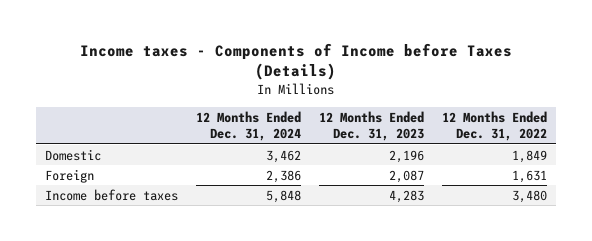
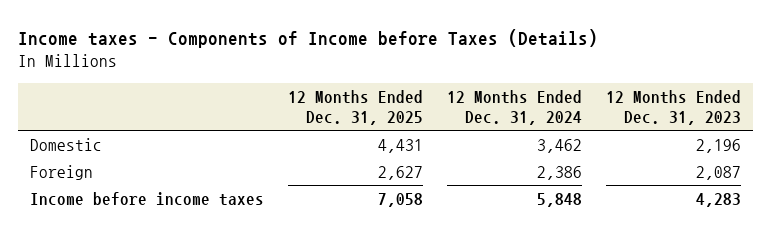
- | 12 Months Ended Dec. 31, 2024 | 12 Months Ended Dec. 31, 2023 | 12 Months Ended Dec. 31, 2022
+ | 12 Months Ended Dec. 31, 2025 | 12 Months Ended Dec. 31, 2024 | 12 Months Ended Dec. 31, 2023
- Income before taxes | 5,848 | 4,283 | 3,480
+ Income before income taxes | 7,058 | 5,848 | 4,283

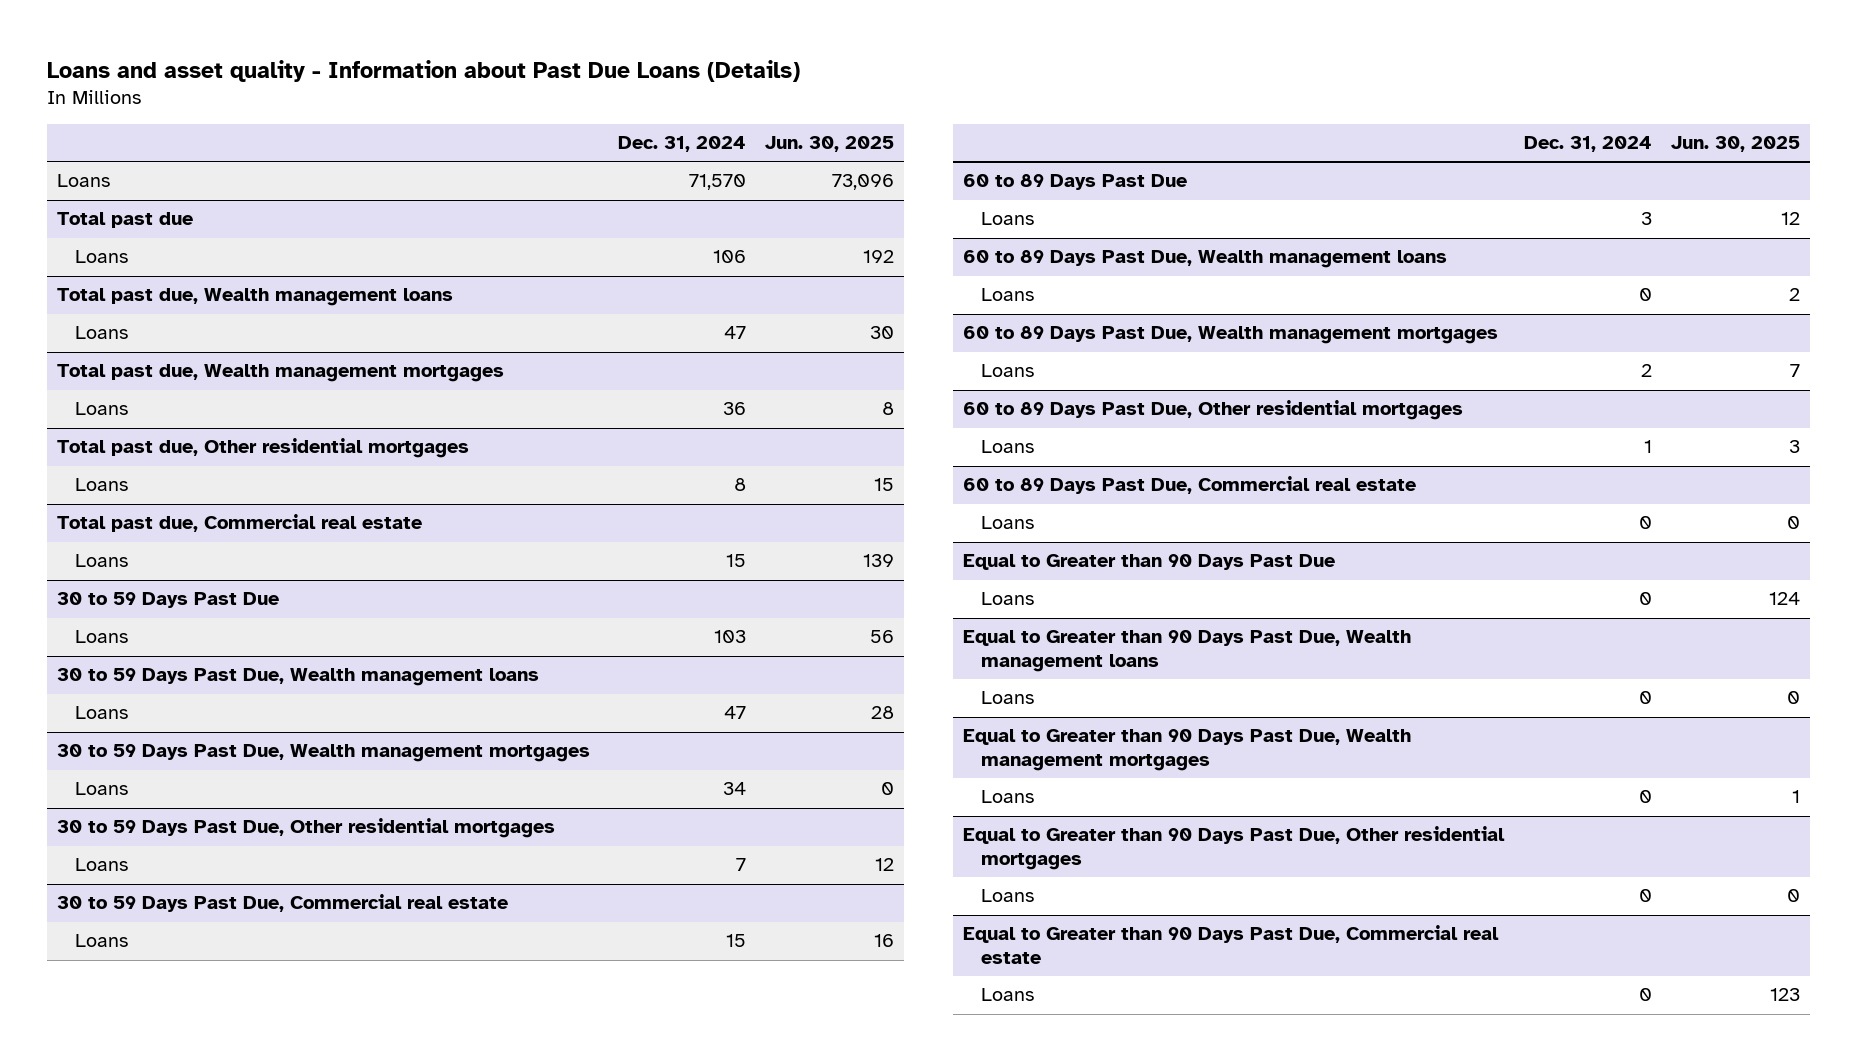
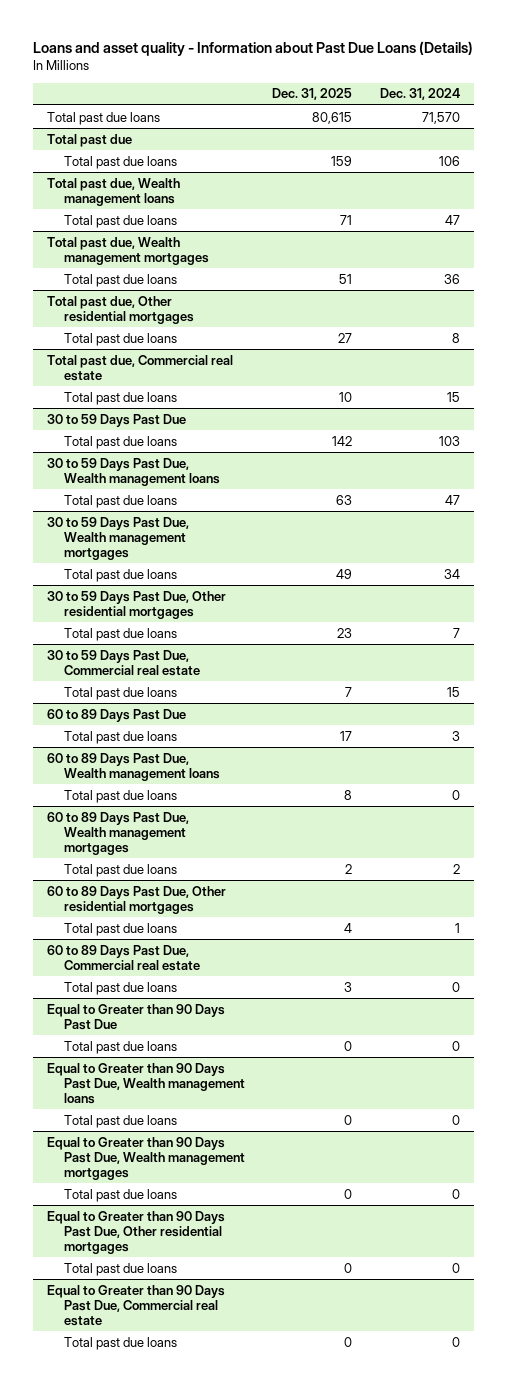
- | Dec. 31, 2024 | Jun. 30, 2025
+ | Dec. 31, 2025 | Dec. 31, 2024
- Loans | 71,570 | 73,096
+ Total past due loans | 80,615 | 71,570
@ Total past due
- Loans | 106 | 192
+ Total past due loans | 159 | 106
@ Total past due, Wealth management loans
- Loans | 47 | 30
+ Total past due loans | 71 | 47
@ Total past due, Wealth management mortgages
- Loans | 36 | 8
+ Total past due loans | 51 | 36
@ Total past due, Other residential mortgages
- Loans | 8 | 15
+ Total past due loans | 27 | 8
@ Total past due, Commercial real estate
- Loans | 15 | 139
+ Total past due loans | 10 | 15
@ 30 to 59 Days Past Due
- Loans | 103 | 56
+ Total past due loans | 142 | 103
@ 30 to 59 Days Past Due, Wealth management loans
- Loans | 47 | 28
+ Total past due loans | 63 | 47
@ 30 to 59 Days Past Due, Wealth management mortgages
- Loans | 34 | 0
+ Total past due loans | 49 | 34
@ 30 to 59 Days Past Due, Other residential mortgages
- Loans | 7 | 12
+ Total past due loans | 23 | 7
@ 30 to 59 Days Past Due, Commercial real estate
- Loans | 15 | 16
+ Total past due loans | 7 | 15
@ 60 to 89 Days Past Due
- Loans | 3 | 12
+ Total past due loans | 17 | 3
@ 60 to 89 Days Past Due, Wealth management loans
- Loans | 0 | 2
+ Total past due loans | 8 | 0
@ 60 to 89 Days Past Due, Wealth management mortgages
- Loans | 2 | 7
+ Total past due loans | 2 | 2
@ 60 to 89 Days Past Due, Other residential mortgages
- Loans | 1 | 3
+ Total past due loans | 4 | 1
@ 60 to 89 Days Past Due, Commercial real estate
- Loans | 0 | 0
+ Total past due loans | 3 | 0
@ Equal to Greater than 90 Days Past Due
- Loans | 0 | 124
+ Total past due loans | 0 | 0
@ Equal to Greater than 90 Days Past Due, Wealth management loans
- Loans | 0 | 0
+ Total past due loans | 0 | 0
@ Equal to Greater than 90 Days Past Due, Wealth management mortgages
- Loans | 0 | 1
+ Total past due loans | 0 | 0
@ Equal to Greater than 90 Days Past Due, Other residential mortgages
- Loans | 0 | 0
+ Total past due loans | 0 | 0
@ Equal to Greater than 90 Days Past Due, Commercial real estate
- Loans | 0 | 123
+ Total past due loans | 0 | 0

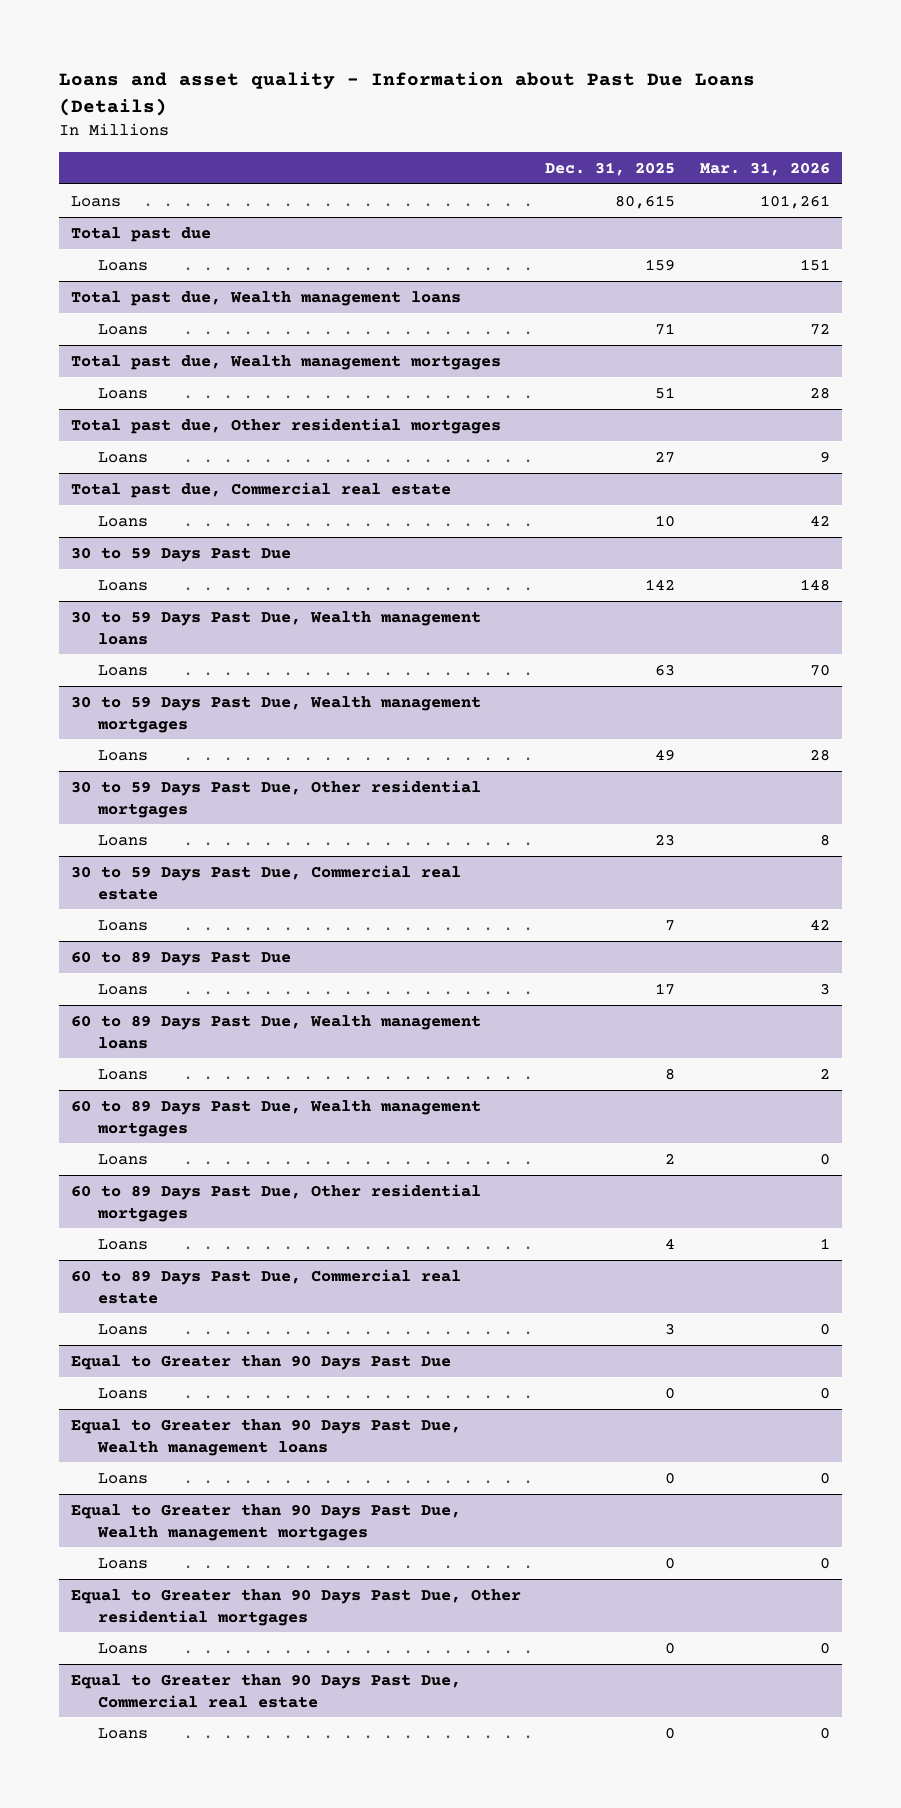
- | Dec. 31, 2025 | Dec. 31, 2024
+ | Dec. 31, 2025 | Mar. 31, 2026
- Total past due loans | 80,615 | 71,570
+ Loans | 80,615 | 101,261
@ Total past due
- Total past due loans | 159 | 106
+ Loans | 159 | 151
@ Total past due, Wealth management loans
- Total past due loans | 71 | 47
+ Loans | 71 | 72
@ Total past due, Wealth management mortgages
- Total past due loans | 51 | 36
+ Loans | 51 | 28
@ Total past due, Other residential mortgages
- Total past due loans | 27 | 8
+ Loans | 27 | 9
@ Total past due, Commercial real estate
- Total past due loans | 10 | 15
+ Loans | 10 | 42
@ 30 to 59 Days Past Due
- Total past due loans | 142 | 103
+ Loans | 142 | 148
@ 30 to 59 Days Past Due, Wealth management loans
- Total past due loans | 63 | 47
+ Loans | 63 | 70
@ 30 to 59 Days Past Due, Wealth management mortgages
- Total past due loans | 49 | 34
+ Loans | 49 | 28
@ 30 to 59 Days Past Due, Other residential mortgages
- Total past due loans | 23 | 7
+ Loans | 23 | 8
@ 30 to 59 Days Past Due, Commercial real estate
- Total past due loans | 7 | 15
+ Loans | 7 | 42
@ 60 to 89 Days Past Due
- Total past due loans | 17 | 3
+ Loans | 17 | 3
@ 60 to 89 Days Past Due, Wealth management loans
- Total past due loans | 8 | 0
+ Loans | 8 | 2
@ 60 to 89 Days Past Due, Wealth management mortgages
- Total past due loans | 2 | 2
+ Loans | 2 | 0
@ 60 to 89 Days Past Due, Other residential mortgages
- Total past due loans | 4 | 1
+ Loans | 4 | 1
@ 60 to 89 Days Past Due, Commercial real estate
- Total past due loans | 3 | 0
+ Loans | 3 | 0
@ Equal to Greater than 90 Days Past Due
- Total past due loans | 0 | 0
+ Loans | 0 | 0
@ Equal to Greater than 90 Days Past Due, Wealth management loans
- Total past due loans | 0 | 0
+ Loans | 0 | 0
@ Equal to Greater than 90 Days Past Due, Wealth management mortgages
- Total past due loans | 0 | 0
+ Loans | 0 | 0
@ Equal to Greater than 90 Days Past Due, Other residential mortgages
- Total past due loans | 0 | 0
+ Loans | 0 | 0
@ Equal to Greater than 90 Days Past Due, Commercial real estate
- Total past due loans | 0 | 0
+ Loans | 0 | 0

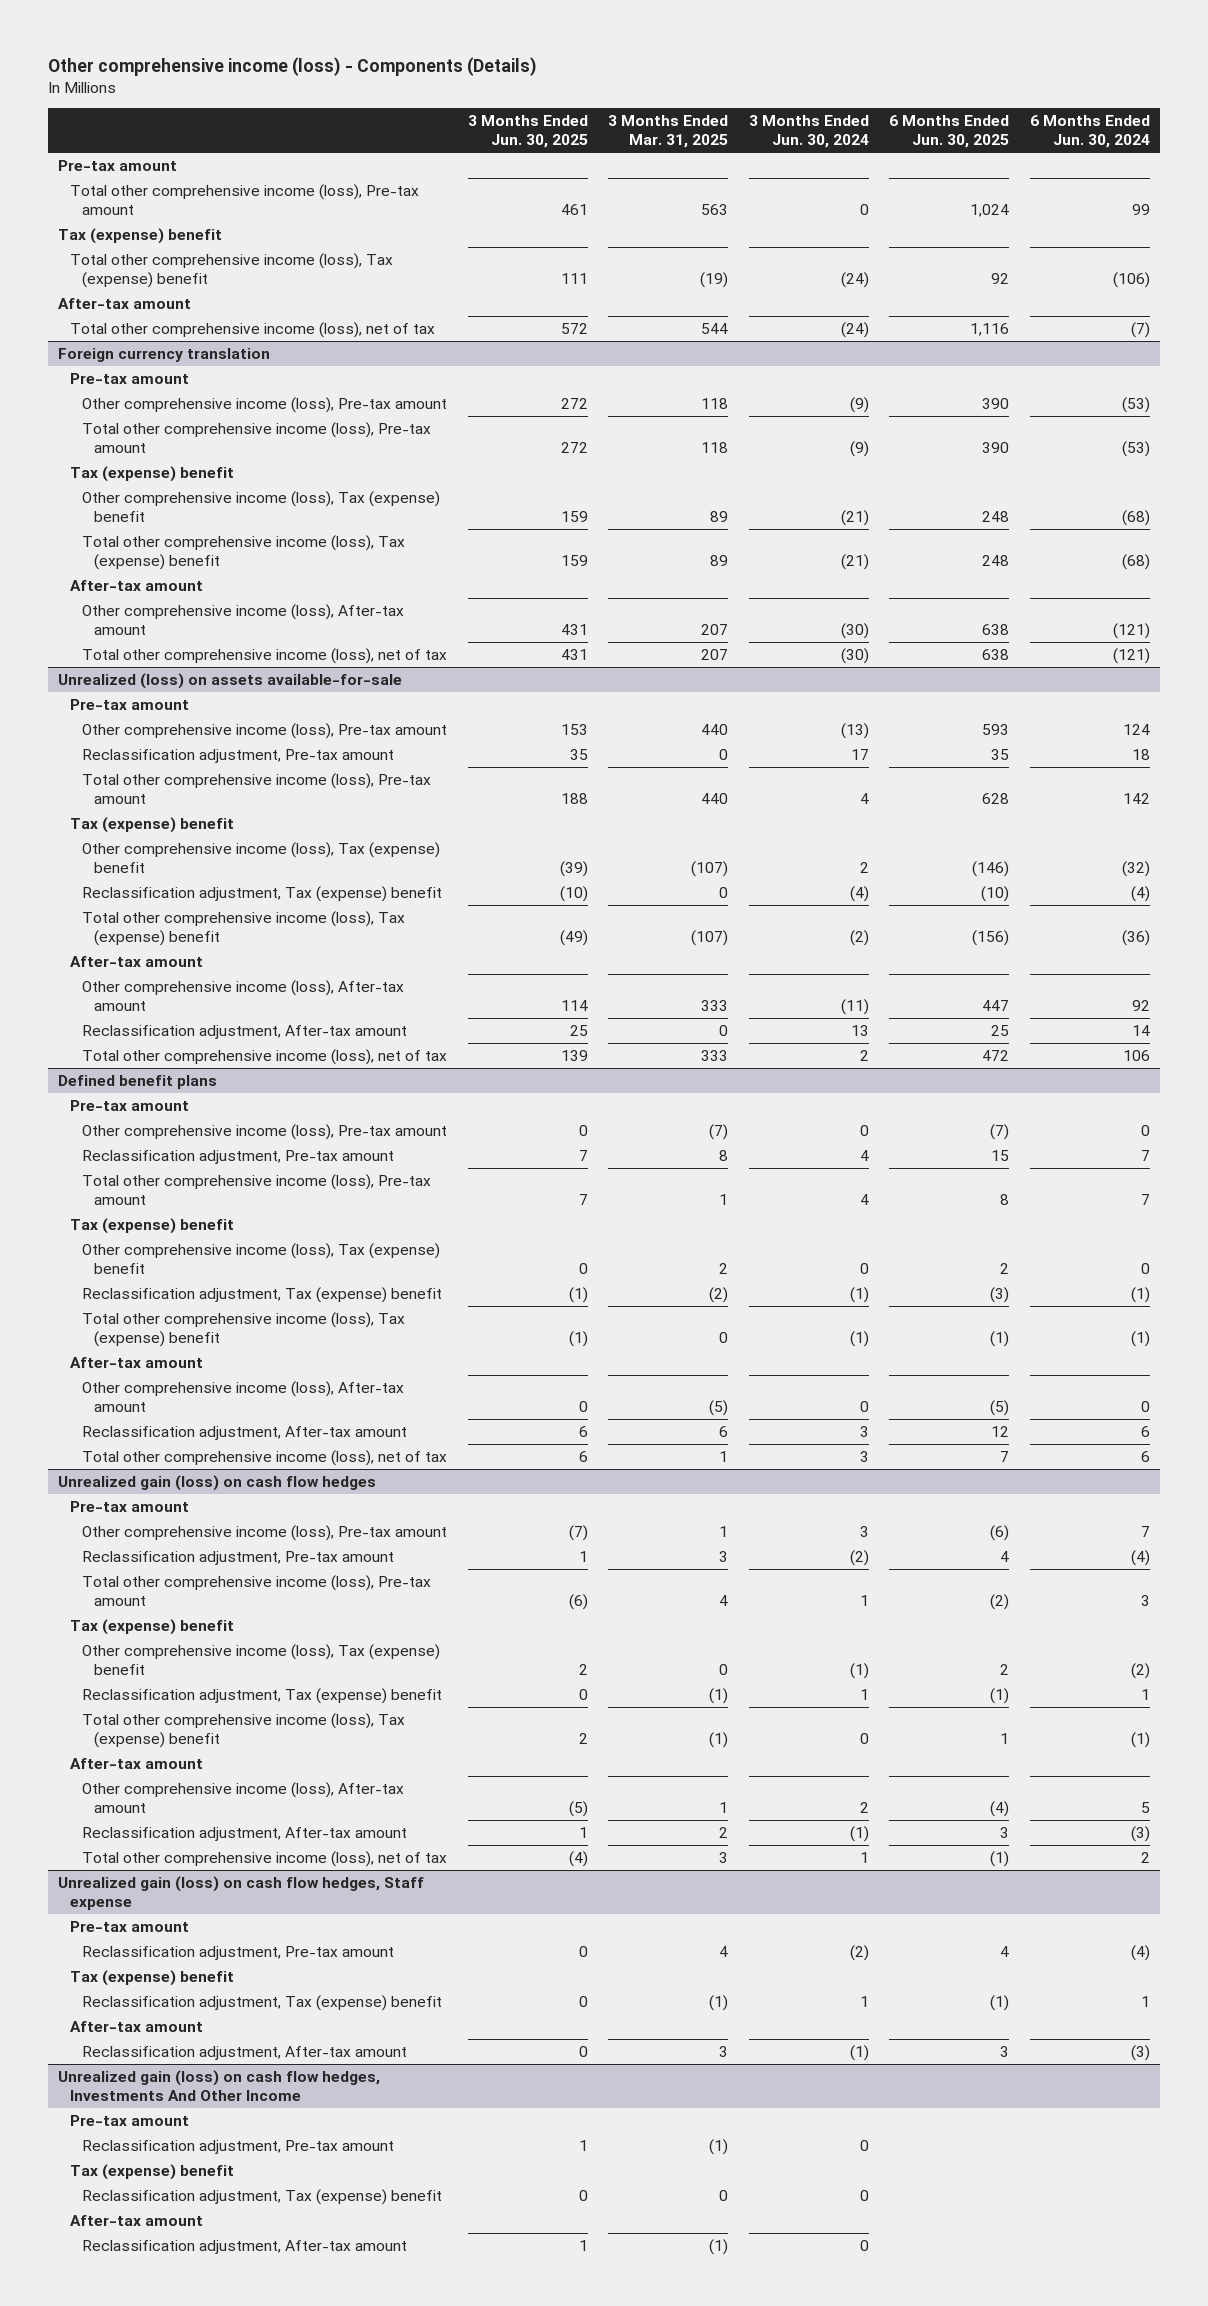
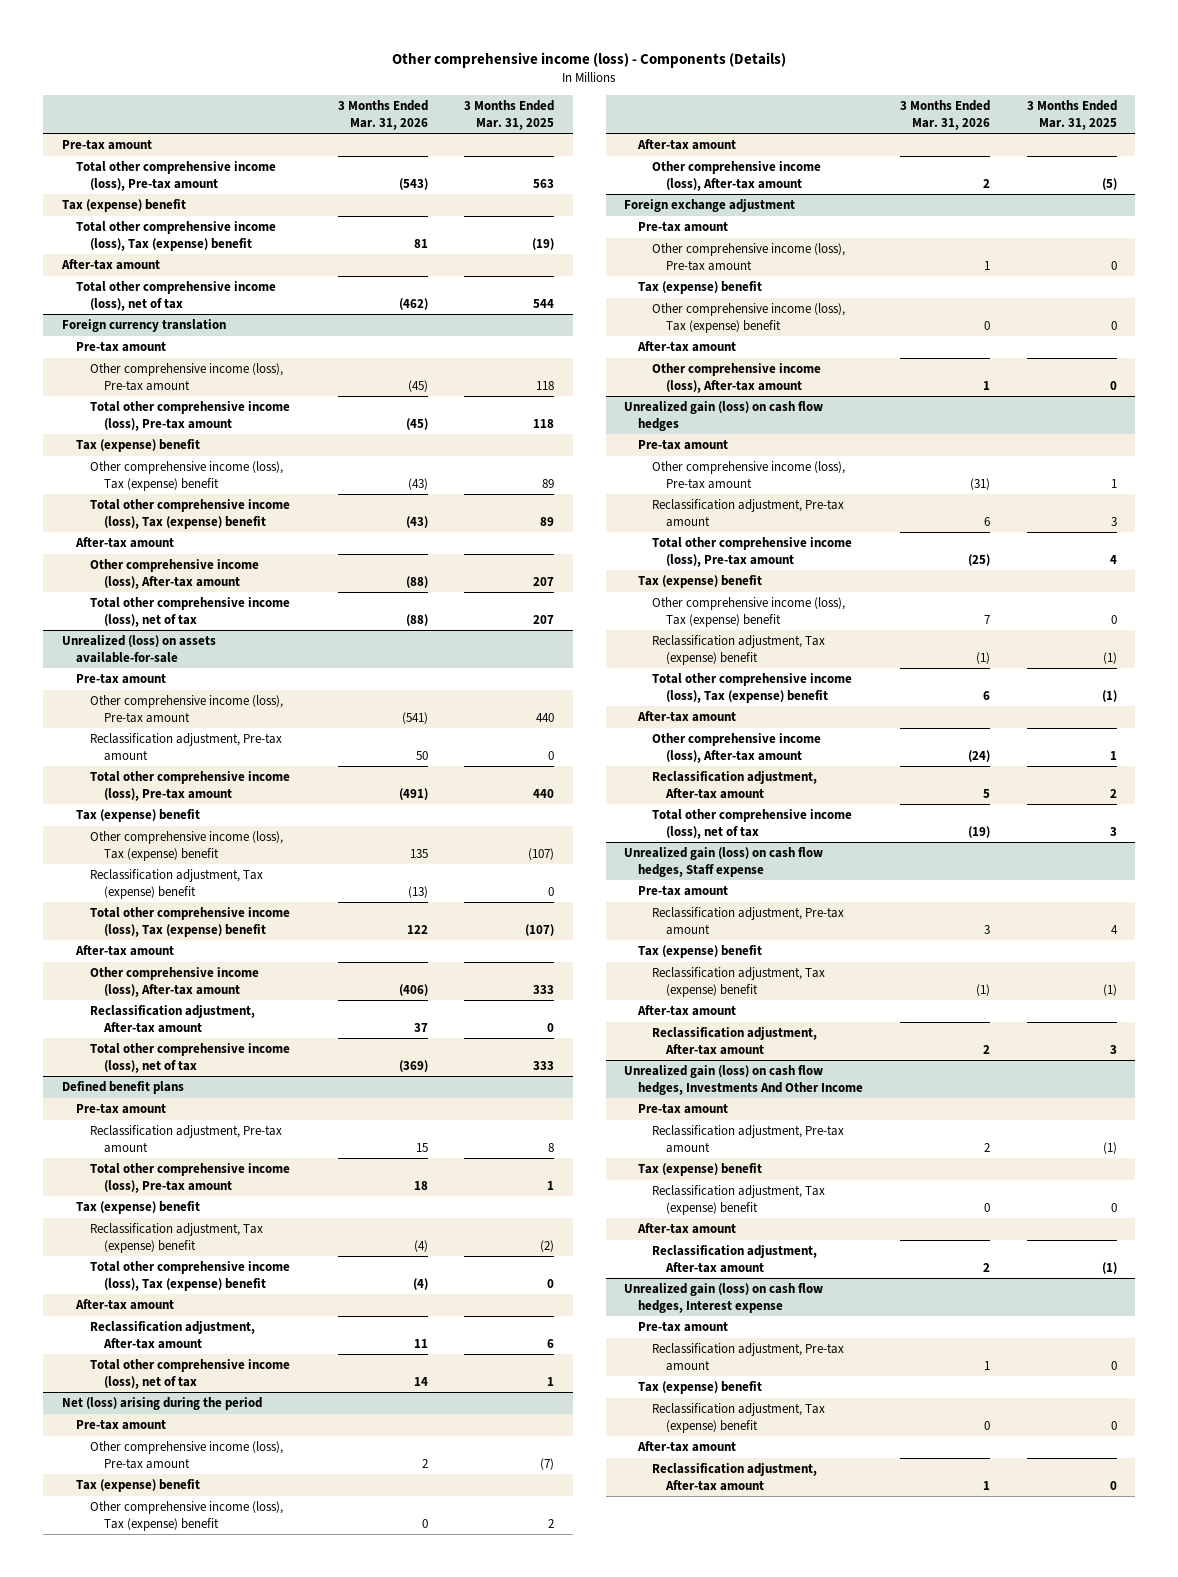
- | 3 Months Ended Jun. 30, 2025 | 3 Months Ended Mar. 31, 2025 | 3 Months Ended Jun. 30, 2024 | 6 Months Ended Jun. 30, 2025 | 6 Months Ended Jun. 30, 2024
+ | 3 Months Ended Mar. 31, 2026 | 3 Months Ended Mar. 31, 2025
@ Defined benefit plans
- Other comprehensive income (loss), Pre-tax amount | 0 | (7) | 0 | (7) | 0
- Other comprehensive income (loss), Tax (expense) benefit | 0 | 2 | 0 | 2 | 0
- Other comprehensive income (loss), After-tax amount | 0 | (5) | 0 | (5) | 0
+ Net (loss) arising during the period
+ Pre-tax amount
+ Other comprehensive income (loss), Pre-tax amount | 2 | (7)
+ Tax (expense) benefit
+ Other comprehensive income (loss), Tax (expense) benefit | 0 | 2
+ After-tax amount
+ Other comprehensive income (loss), After-tax amount | 2 | (5)
+ Foreign exchange adjustment
+ Pre-tax amount
+ Other comprehensive income (loss), Pre-tax amount | 1 | 0
+ Tax (expense) benefit
+ Other comprehensive income (loss), Tax (expense) benefit | 0 | 0
+ After-tax amount
+ Other comprehensive income (loss), After-tax amount | 1 | 0
+ Unrealized gain (loss) on cash flow hedges, Interest expense
+ Pre-tax amount
+ Reclassification adjustment, Pre-tax amount | 1 | 0
+ Tax (expense) benefit
+ Reclassification adjustment, Tax (expense) benefit | 0 | 0
+ After-tax amount
+ Reclassification adjustment, After-tax amount | 1 | 0

